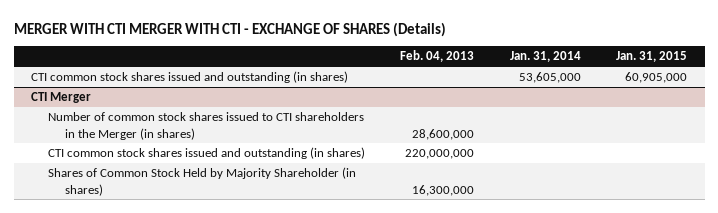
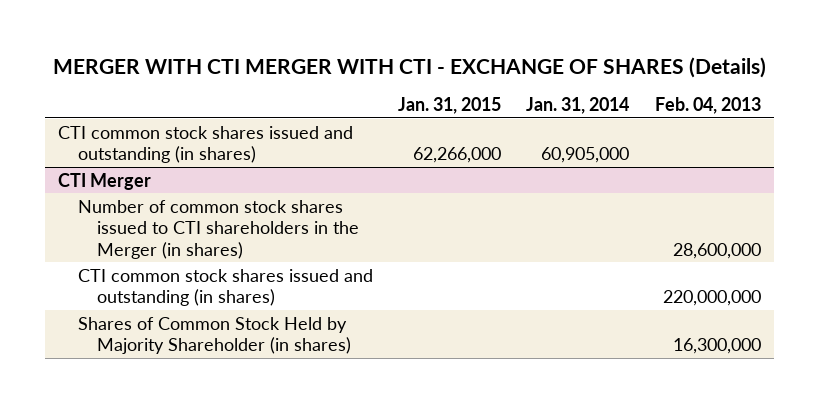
- | Feb. 04, 2013 | Jan. 31, 2014 | Jan. 31, 2015
+ | Jan. 31, 2015 | Jan. 31, 2014 | Feb. 04, 2013
- CTI common stock shares issued and outstanding (in shares) | | 53,605,000 | 60,905,000
+ CTI common stock shares issued and outstanding (in shares) | 62,266,000 | 60,905,000 |

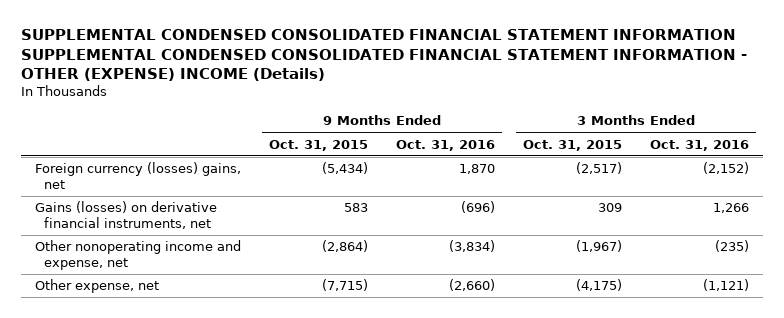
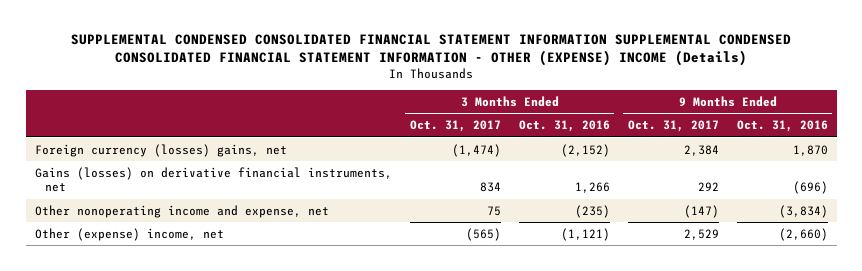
- | 9 Months Ended Oct. 31, 2015 | 9 Months Ended Oct. 31, 2016 | 3 Months Ended Oct. 31, 2015 | 3 Months Ended Oct. 31, 2016
+ | 3 Months Ended Oct. 31, 2017 | 3 Months Ended Oct. 31, 2016 | 9 Months Ended Oct. 31, 2017 | 9 Months Ended Oct. 31, 2016
- Other expense, net | (7,715) | (2,660) | (4,175) | (1,121)
+ Other (expense) income, net | (565) | (1,121) | 2,529 | (2,660)

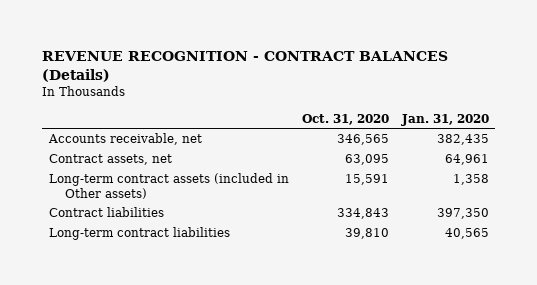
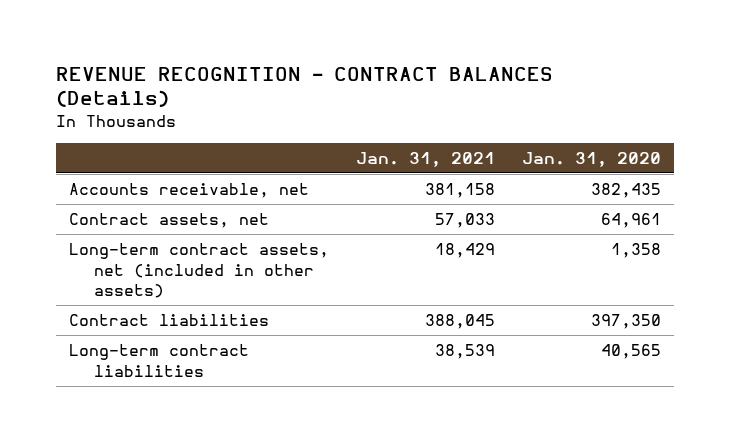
- | Oct. 31, 2020 | Jan. 31, 2020
+ | Jan. 31, 2021 | Jan. 31, 2020
- Long-term contract assets (included in Other assets) | 15,591 | 1,358
+ Long-term contract assets, net (included in other assets) | 18,429 | 1,358

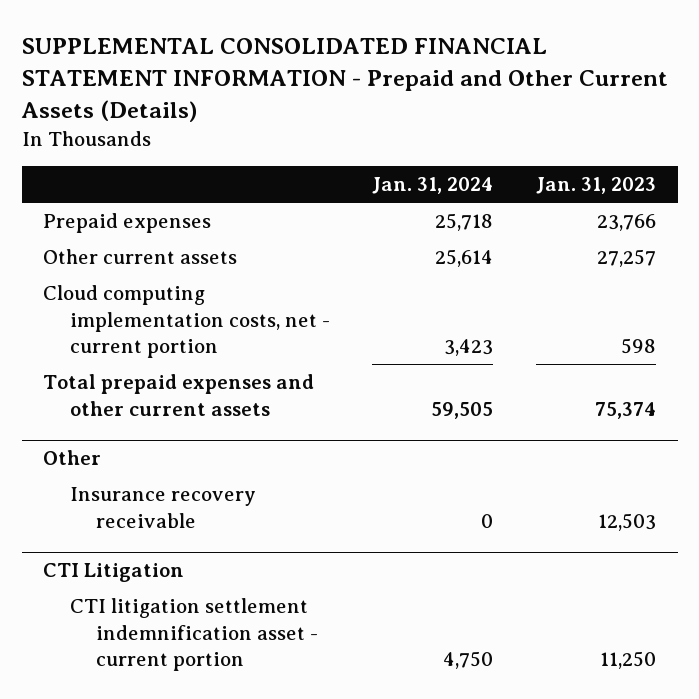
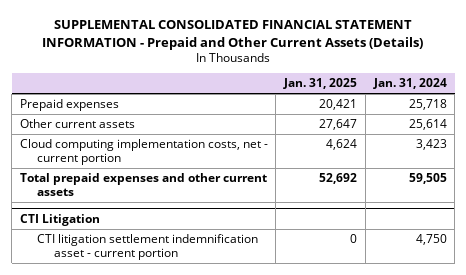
- | Jan. 31, 2024 | Jan. 31, 2023
+ | Jan. 31, 2025 | Jan. 31, 2024
- Other
- Insurance recovery receivable | 0 | 12,503

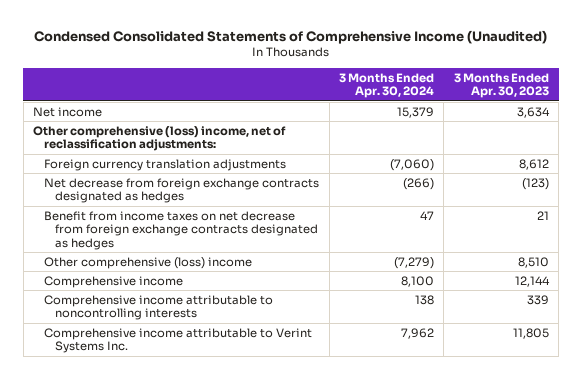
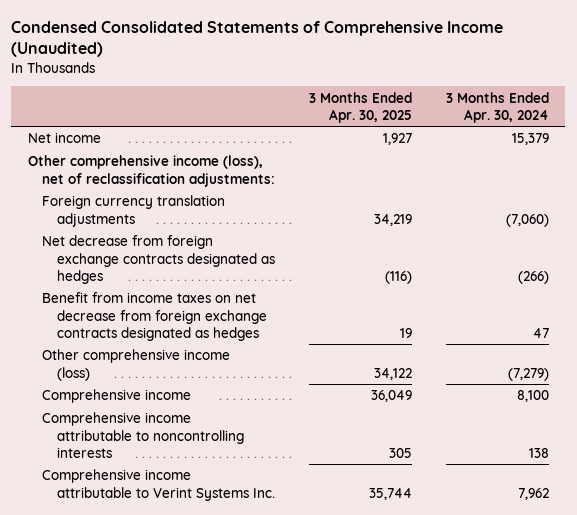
- | 3 Months Ended Apr. 30, 2024 | 3 Months Ended Apr. 30, 2023
+ | 3 Months Ended Apr. 30, 2025 | 3 Months Ended Apr. 30, 2024
- Other comprehensive (loss) income, net of reclassification adjustments:
+ Other comprehensive income (loss), net of reclassification adjustments:
- Other comprehensive (loss) income | (7,279) | 8,510
+ Other comprehensive income (loss) | 34,122 | (7,279)

